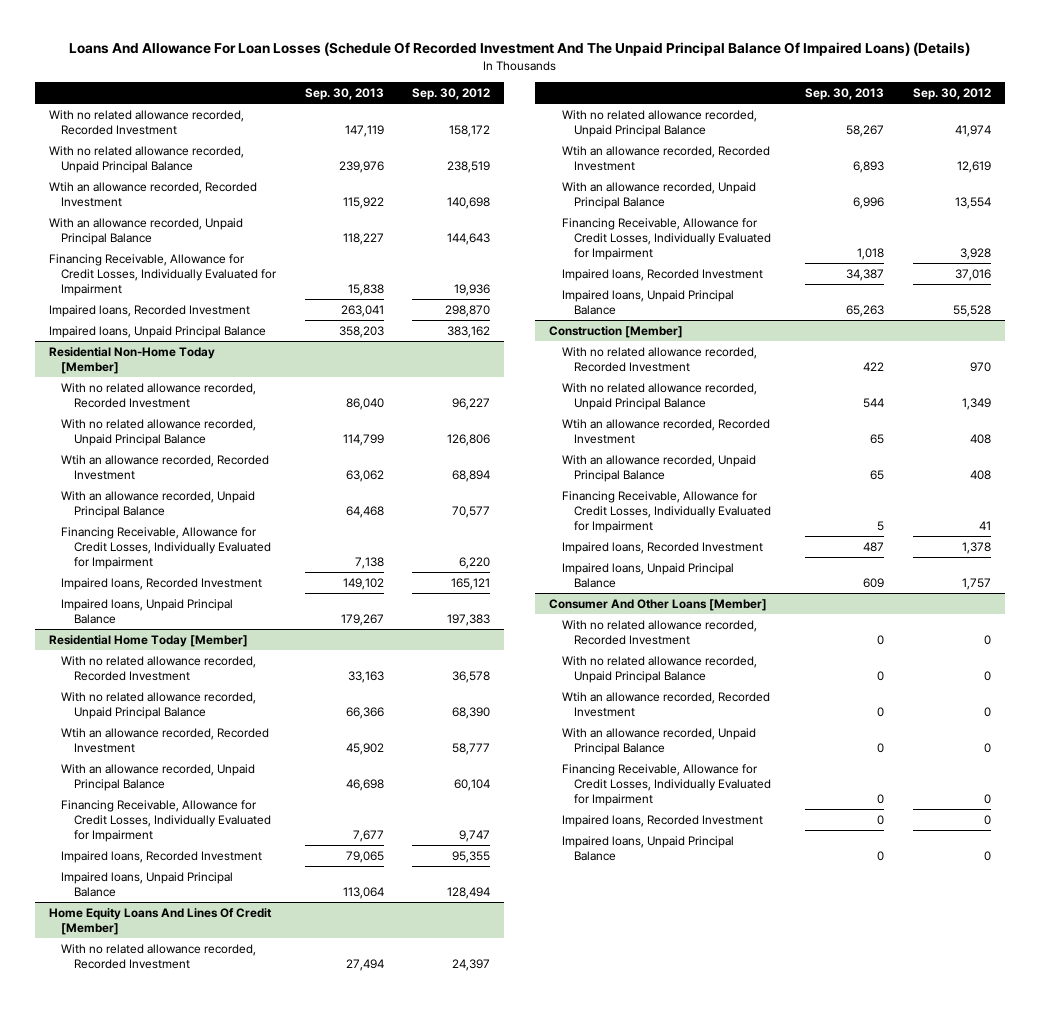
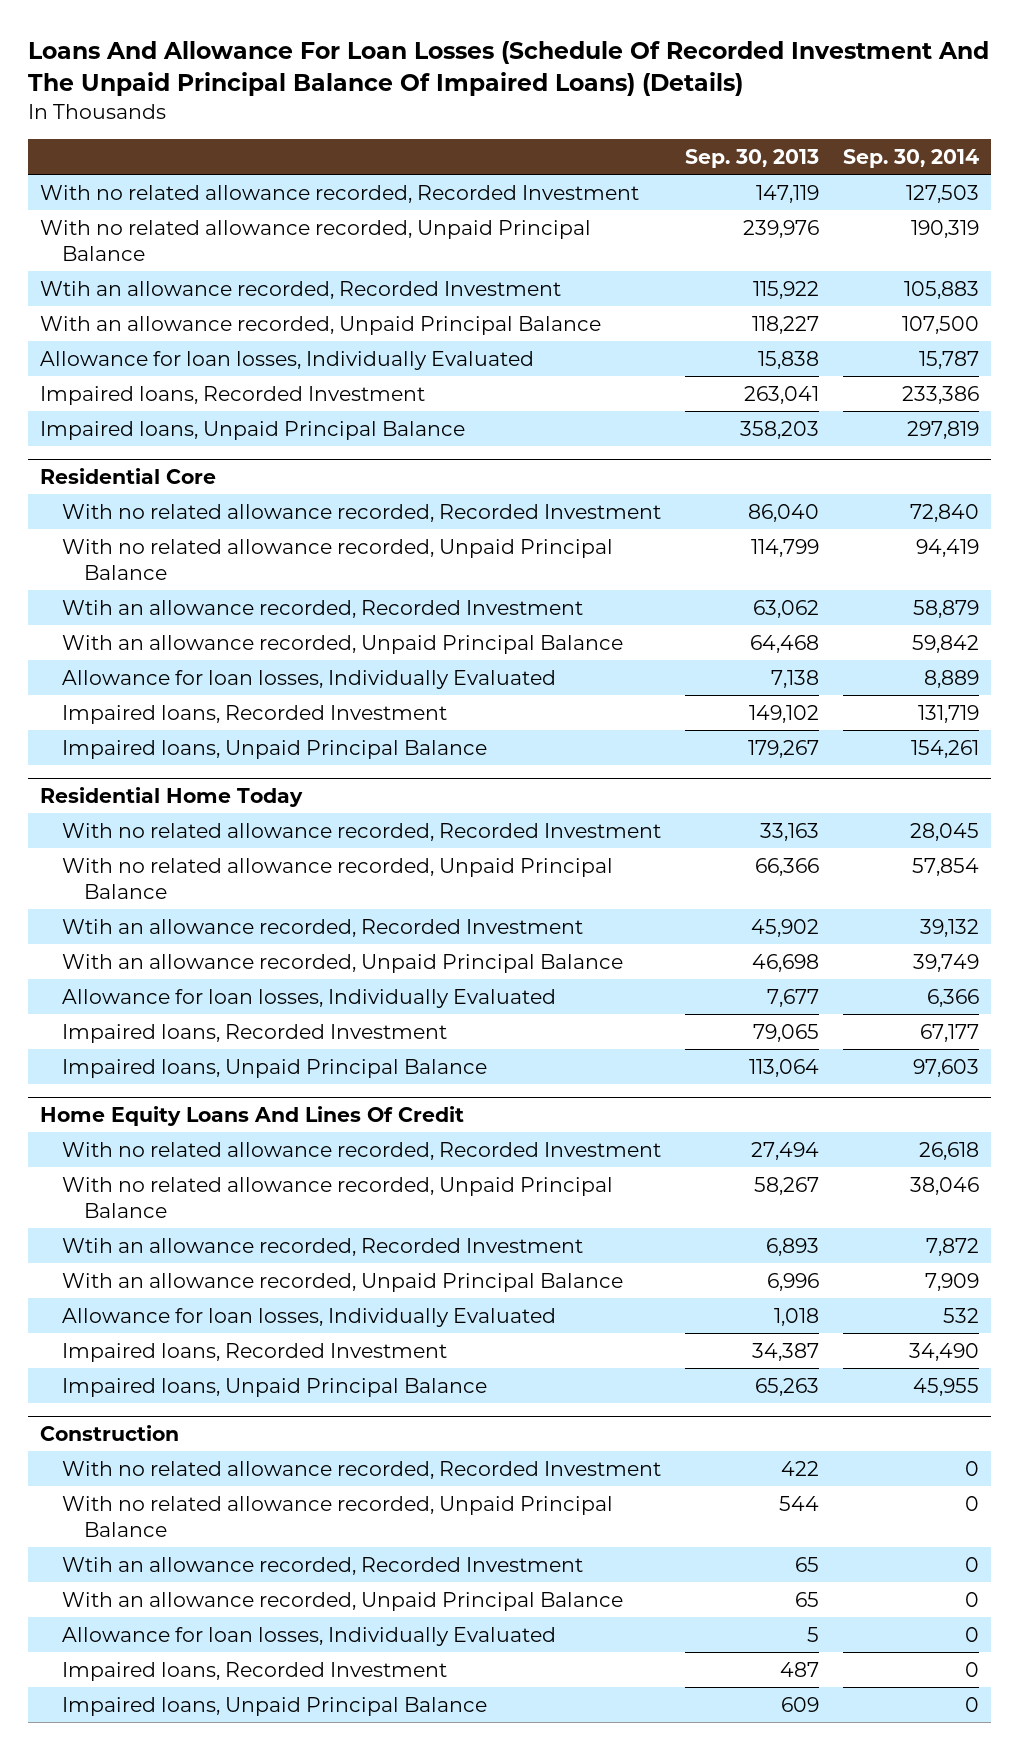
- | Sep. 30, 2013 | Sep. 30, 2012
+ | Sep. 30, 2013 | Sep. 30, 2014
- Financing Receivable, Allowance for Credit Losses, Individually Evaluated for Impairment | 15,838 | 19,936
+ Allowance for loan losses, Individually Evaluated | 15,838 | 15,787
- Residential Non-Home Today [Member]
+ Residential Core
- Financing Receivable, Allowance for Credit Losses, Individually Evaluated for Impairment | 7,138 | 6,220
+ Allowance for loan losses, Individually Evaluated | 7,138 | 8,889
- Residential Home Today [Member]
+ Residential Home Today
- Financing Receivable, Allowance for Credit Losses, Individually Evaluated for Impairment | 7,677 | 9,747
+ Allowance for loan losses, Individually Evaluated | 7,677 | 6,366
- Home Equity Loans And Lines Of Credit [Member]
+ Home Equity Loans And Lines Of Credit
- Financing Receivable, Allowance for Credit Losses, Individually Evaluated for Impairment | 1,018 | 3,928
+ Allowance for loan losses, Individually Evaluated | 1,018 | 532
- Construction [Member]
+ Construction
- Financing Receivable, Allowance for Credit Losses, Individually Evaluated for Impairment | 5 | 41
+ Allowance for loan losses, Individually Evaluated | 5 | 0
- Consumer And Other Loans [Member]
- With no related allowance recorded, Recorded Investment | 0 | 0
- With no related allowance recorded, Unpaid Principal Balance | 0 | 0
- Wtih an allowance recorded, Recorded Investment | 0 | 0
- With an allowance recorded, Unpaid Principal Balance | 0 | 0
- Financing Receivable, Allowance for Credit Losses, Individually Evaluated for Impairment | 0 | 0
- Impaired loans, Recorded Investment | 0 | 0
- Impaired loans, Unpaid Principal Balance | 0 | 0

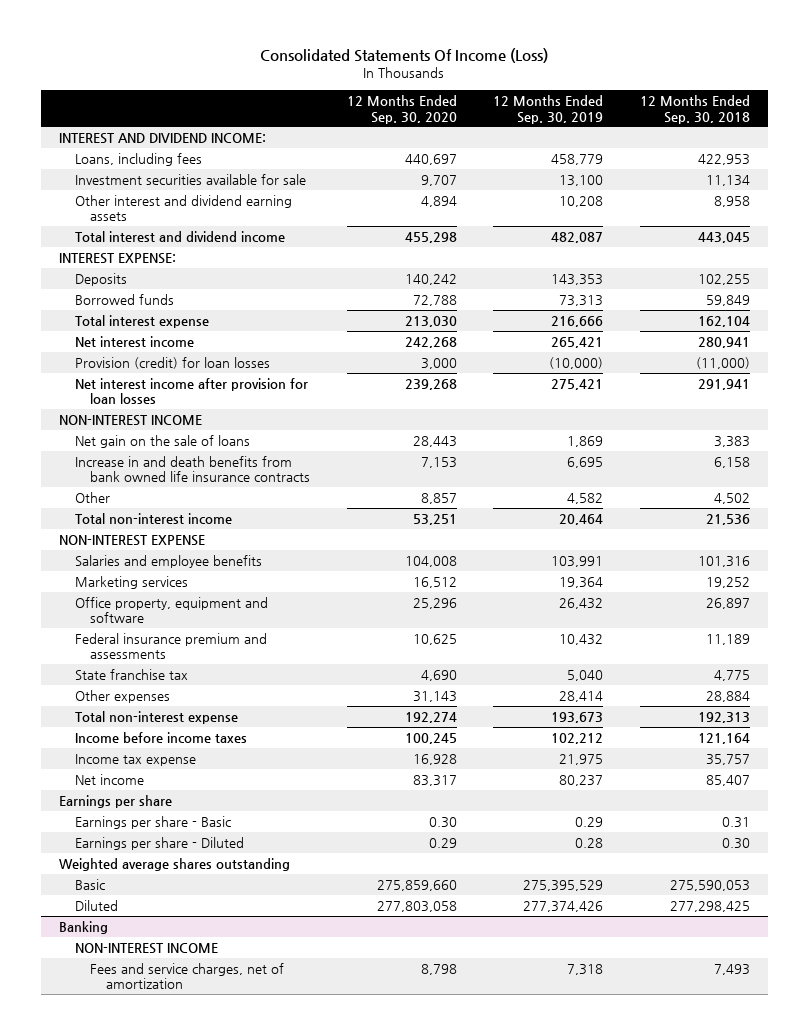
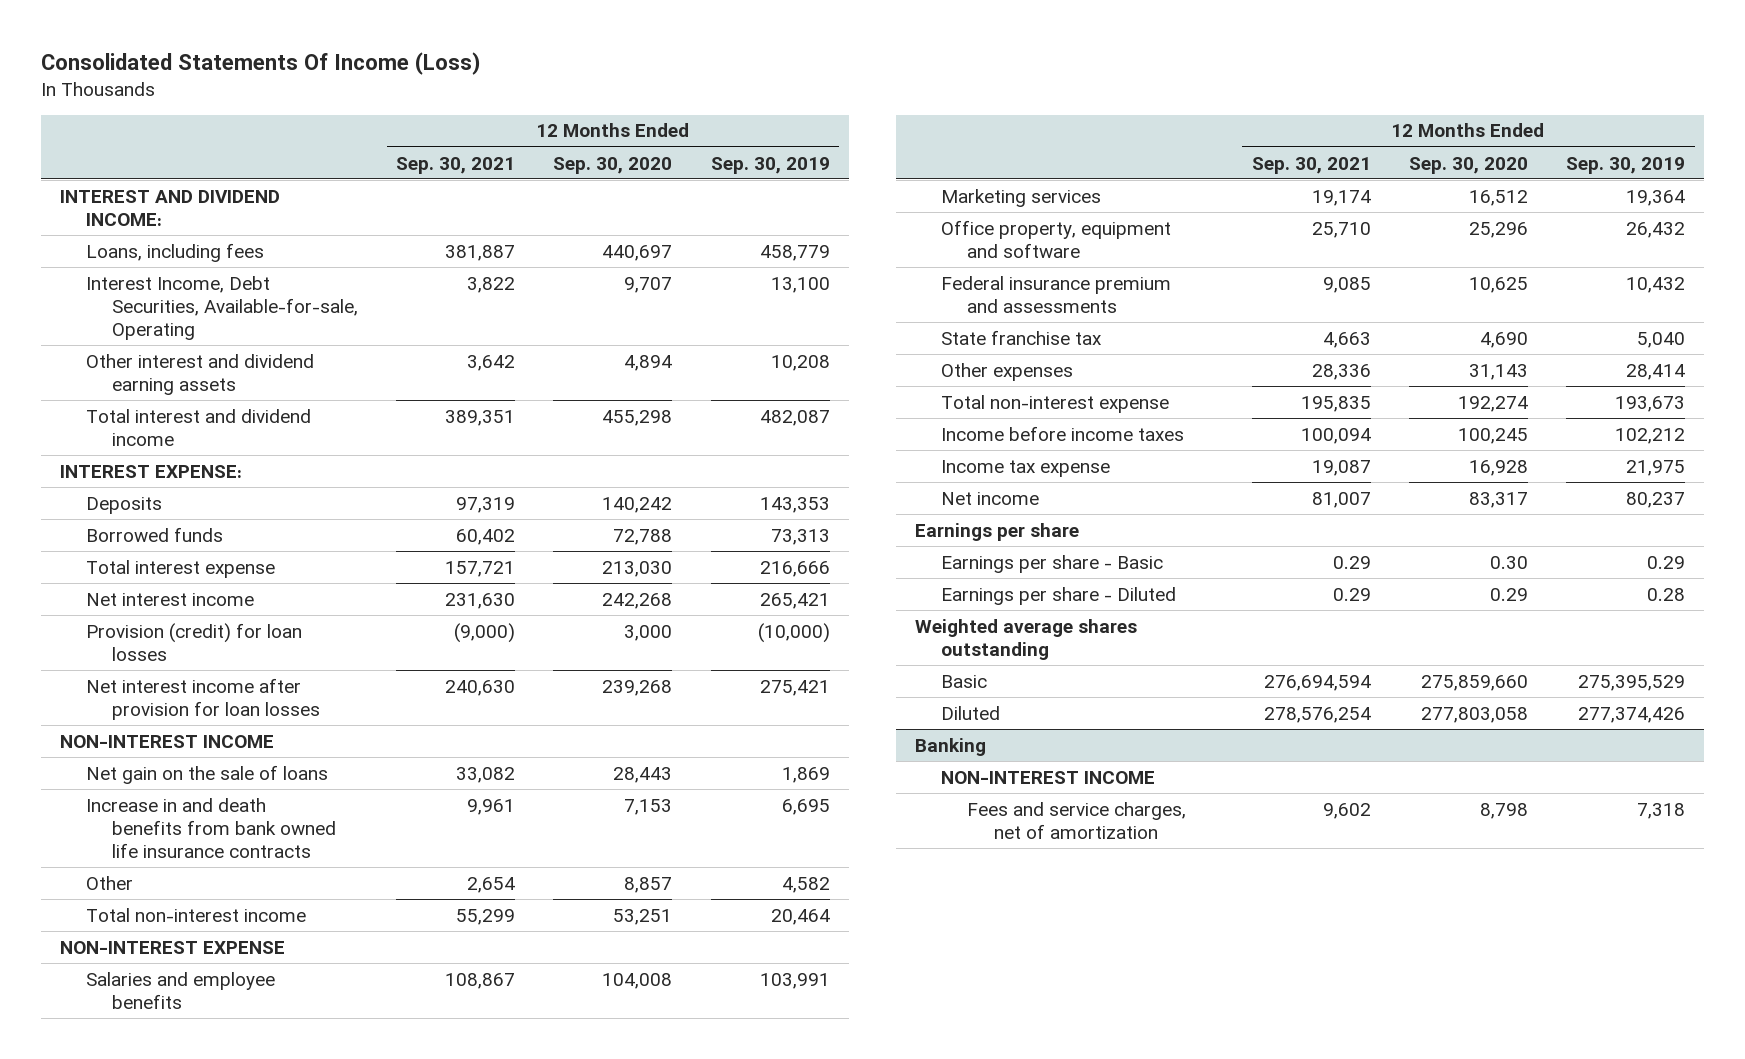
- | 12 Months Ended Sep. 30, 2020 | 12 Months Ended Sep. 30, 2019 | 12 Months Ended Sep. 30, 2018
+ | 12 Months Ended Sep. 30, 2021 | 12 Months Ended Sep. 30, 2020 | 12 Months Ended Sep. 30, 2019
- Investment securities available for sale | 9,707 | 13,100 | 11,134
+ Interest Income, Debt Securities, Available-for-sale, Operating | 3,822 | 9,707 | 13,100

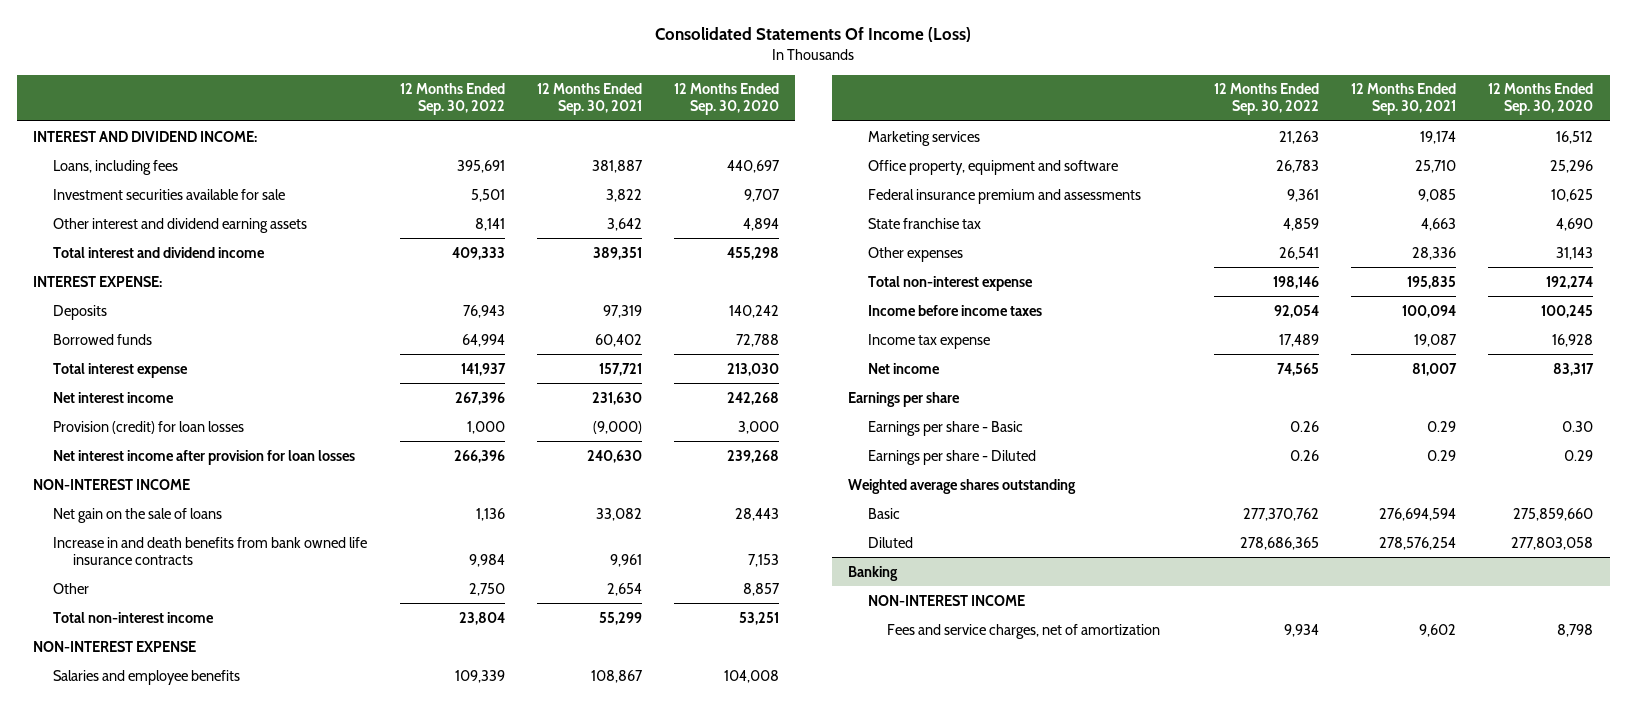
- | 12 Months Ended Sep. 30, 2021 | 12 Months Ended Sep. 30, 2020 | 12 Months Ended Sep. 30, 2019
+ | 12 Months Ended Sep. 30, 2022 | 12 Months Ended Sep. 30, 2021 | 12 Months Ended Sep. 30, 2020
- Interest Income, Debt Securities, Available-for-sale, Operating | 3,822 | 9,707 | 13,100
+ Investment securities available for sale | 5,501 | 3,822 | 9,707

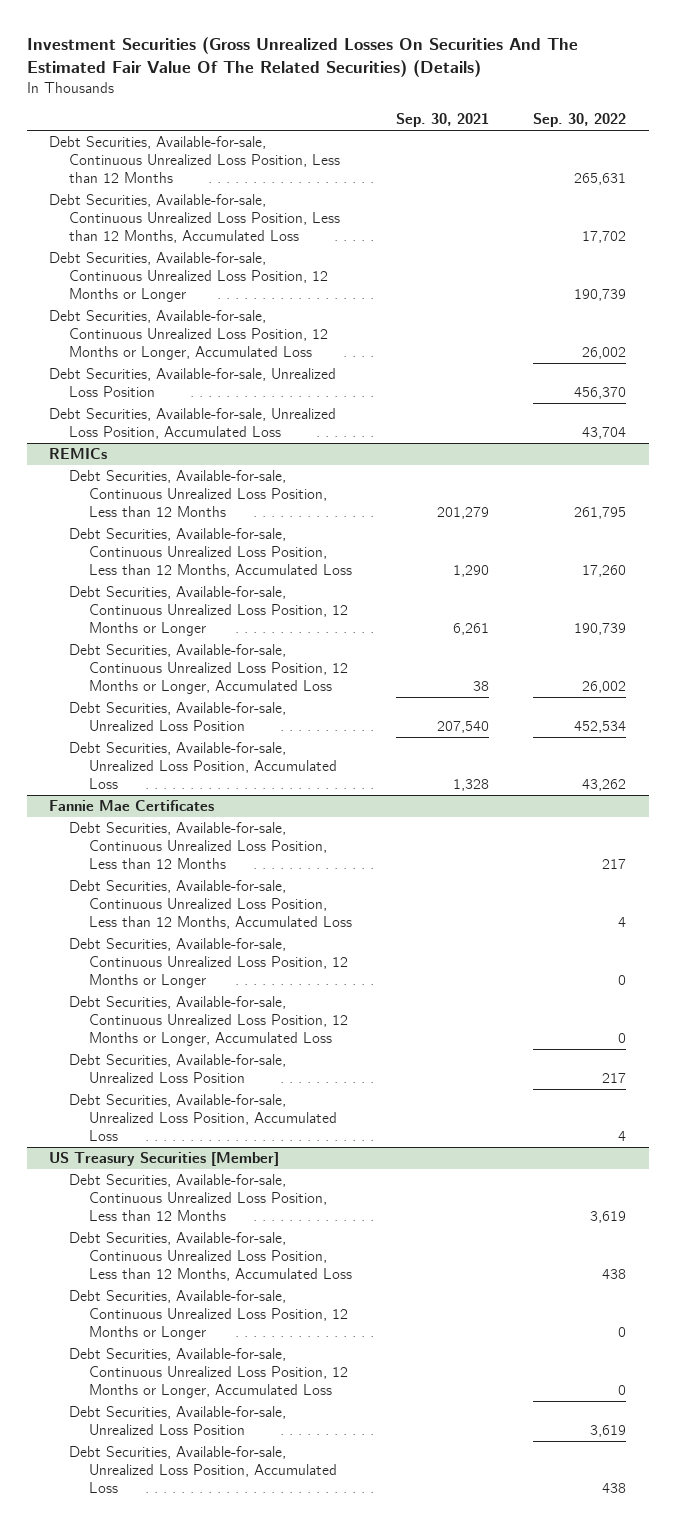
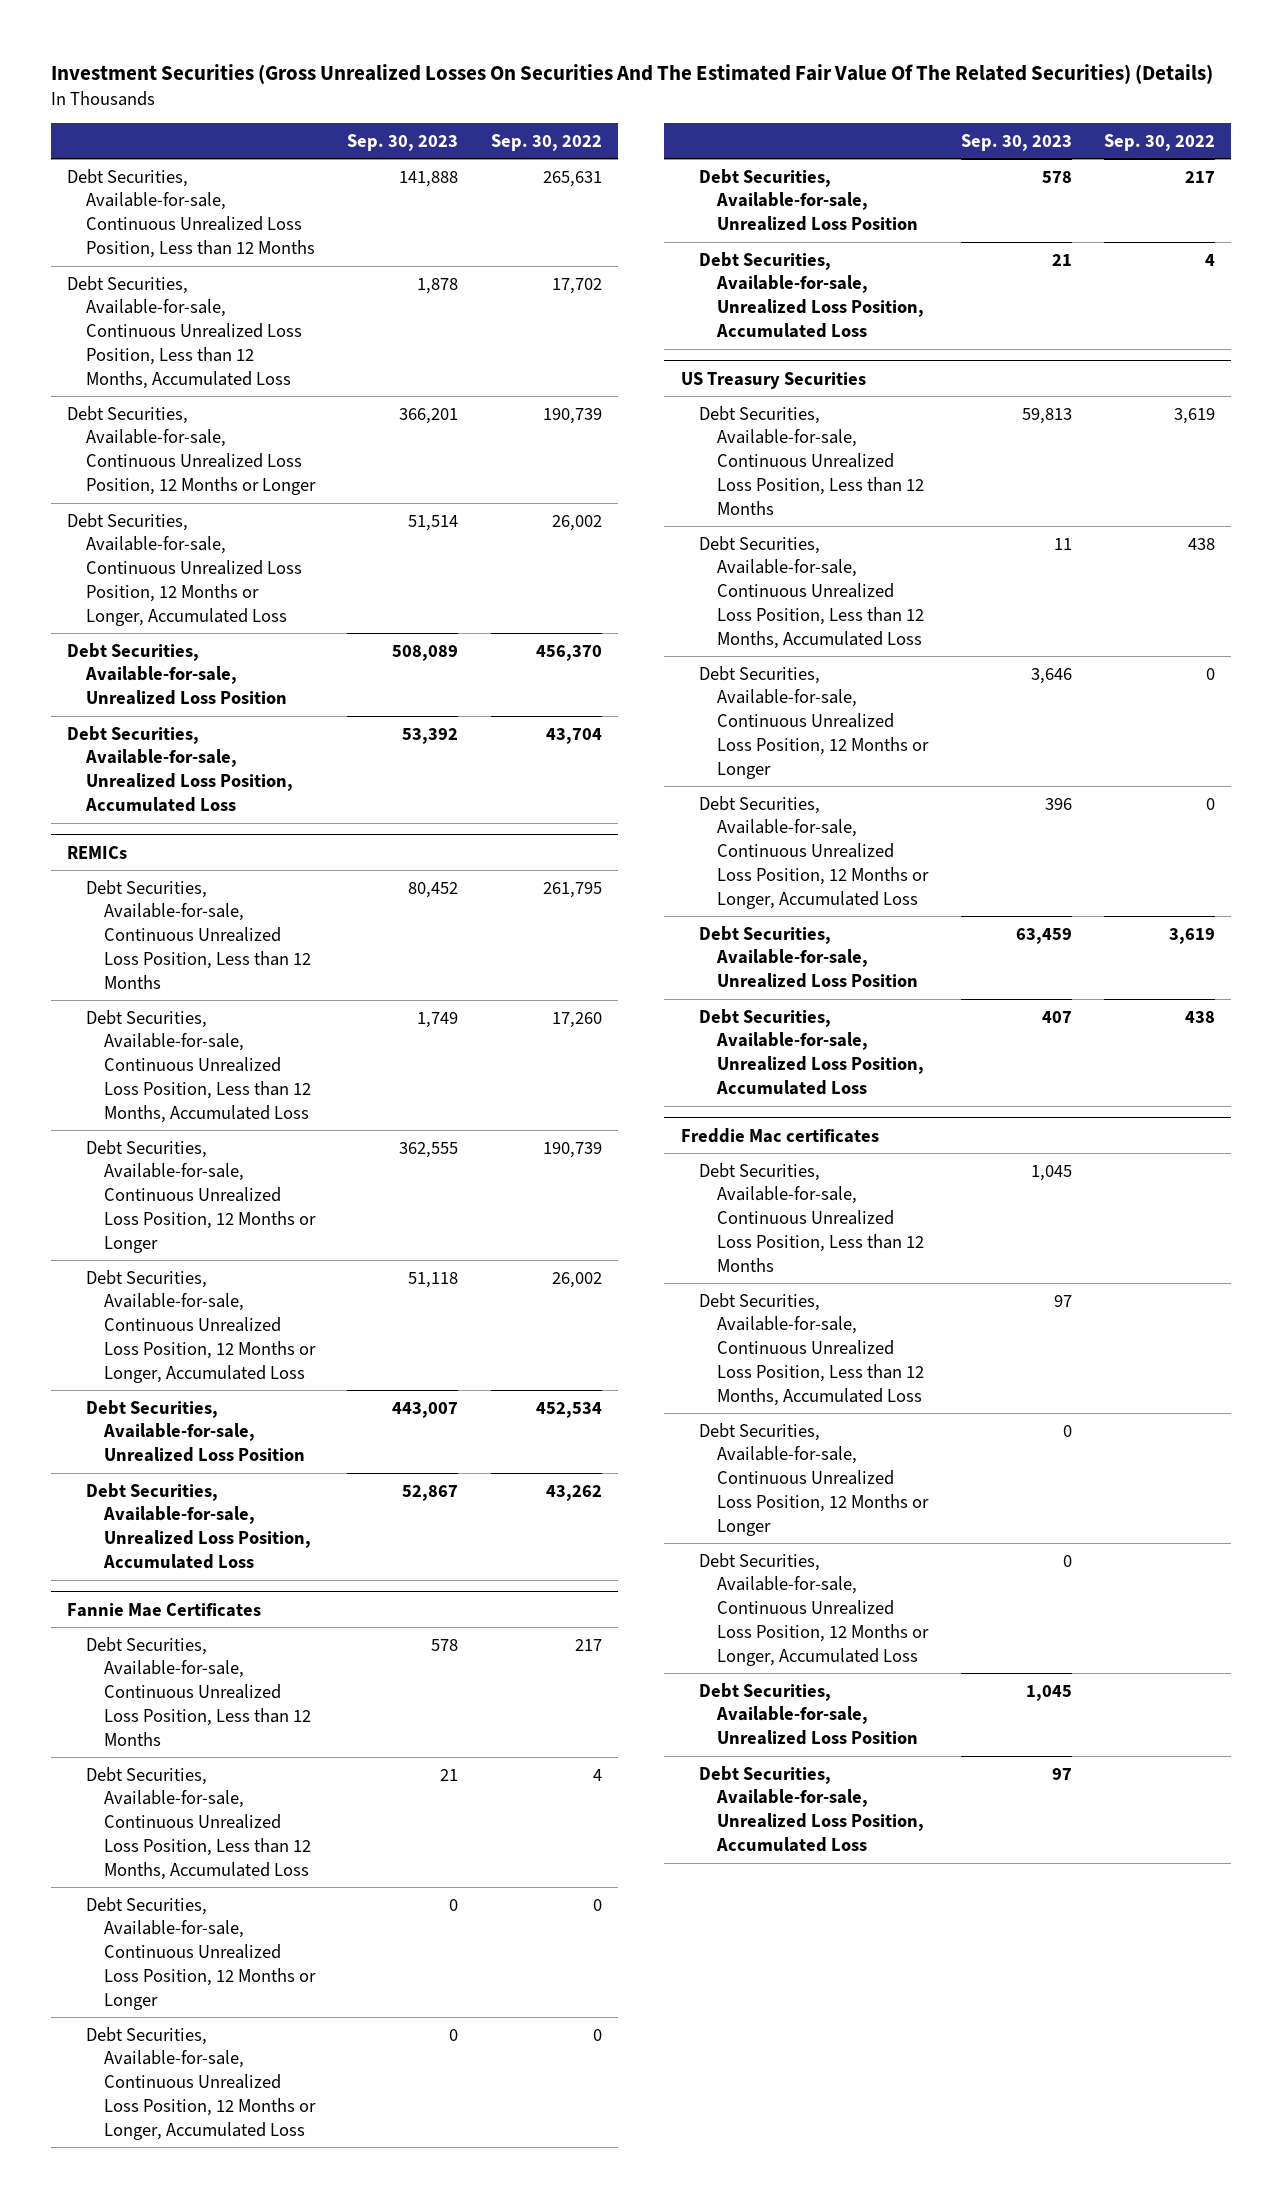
- | Sep. 30, 2021 | Sep. 30, 2022
+ | Sep. 30, 2023 | Sep. 30, 2022
- US Treasury Securities [Member]
+ US Treasury Securities
+ Freddie Mac certificates
+ Debt Securities, Available-for-sale, Continuous Unrealized Loss Position, Less than 12 Months | 1,045 |
+ Debt Securities, Available-for-sale, Continuous Unrealized Loss Position, Less than 12 Months, Accumulated Loss | 97 |
+ Debt Securities, Available-for-sale, Continuous Unrealized Loss Position, 12 Months or Longer | 0 |
+ Debt Securities, Available-for-sale, Continuous Unrealized Loss Position, 12 Months or Longer, Accumulated Loss | 0 |
+ Debt Securities, Available-for-sale, Unrealized Loss Position | 1,045 |
+ Debt Securities, Available-for-sale, Unrealized Loss Position, Accumulated Loss | 97 |

